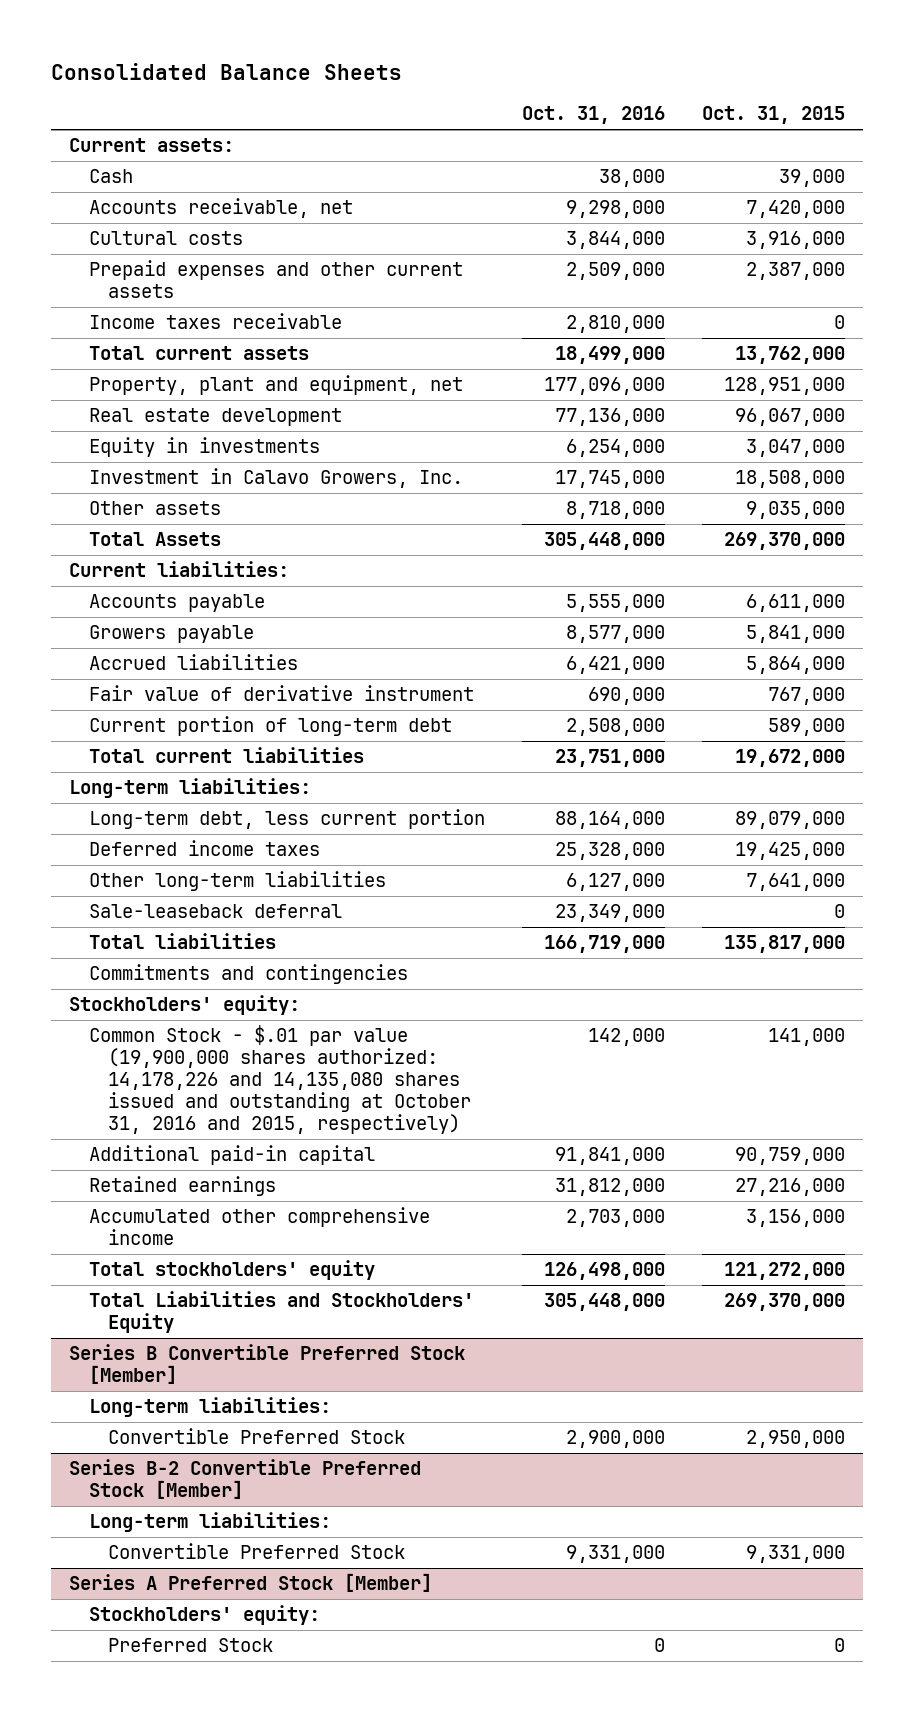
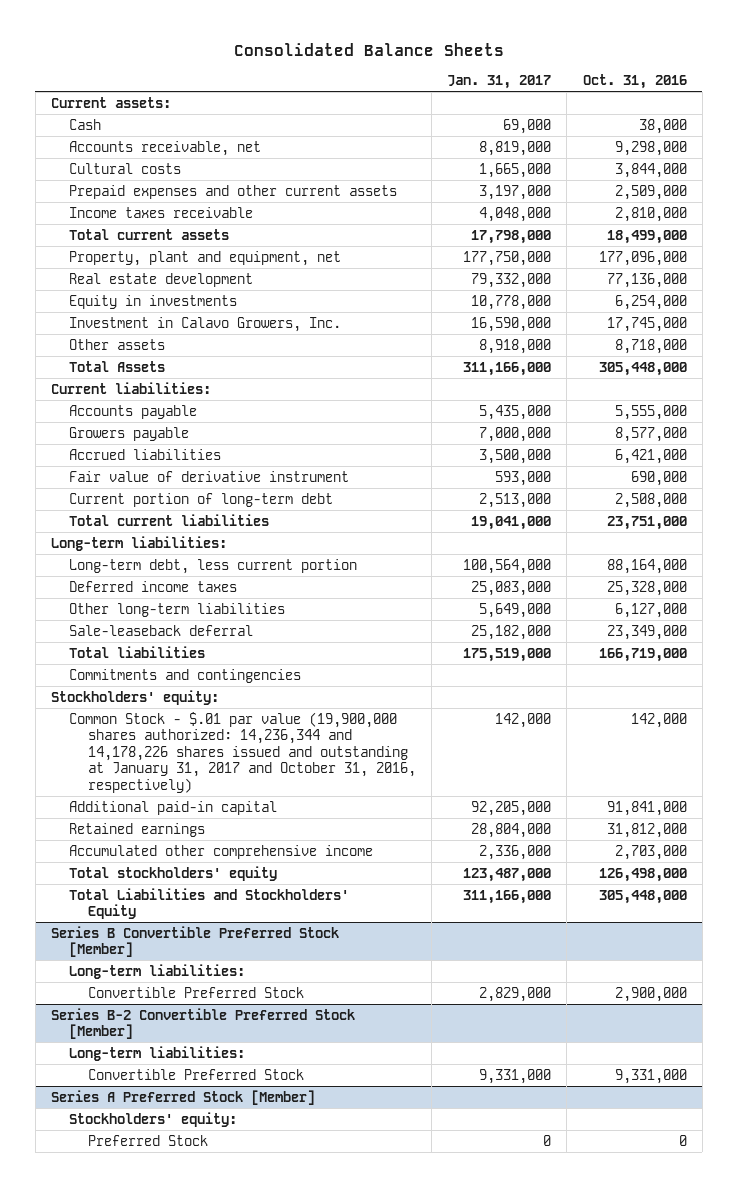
- | Oct. 31, 2016 | Oct. 31, 2015
+ | Jan. 31, 2017 | Oct. 31, 2016
- Common Stock - $.01 par value (19,900,000 shares authorized: 14,178,226 and 14,135,080 shares issued and outstanding at October 31, 2016 and 2015, respectively) | 142,000 | 141,000
+ Common Stock - $.01 par value (19,900,000 shares authorized: 14,236,344 and 14,178,226 shares issued and outstanding at January 31, 2017 and October 31, 2016, respectively) | 142,000 | 142,000

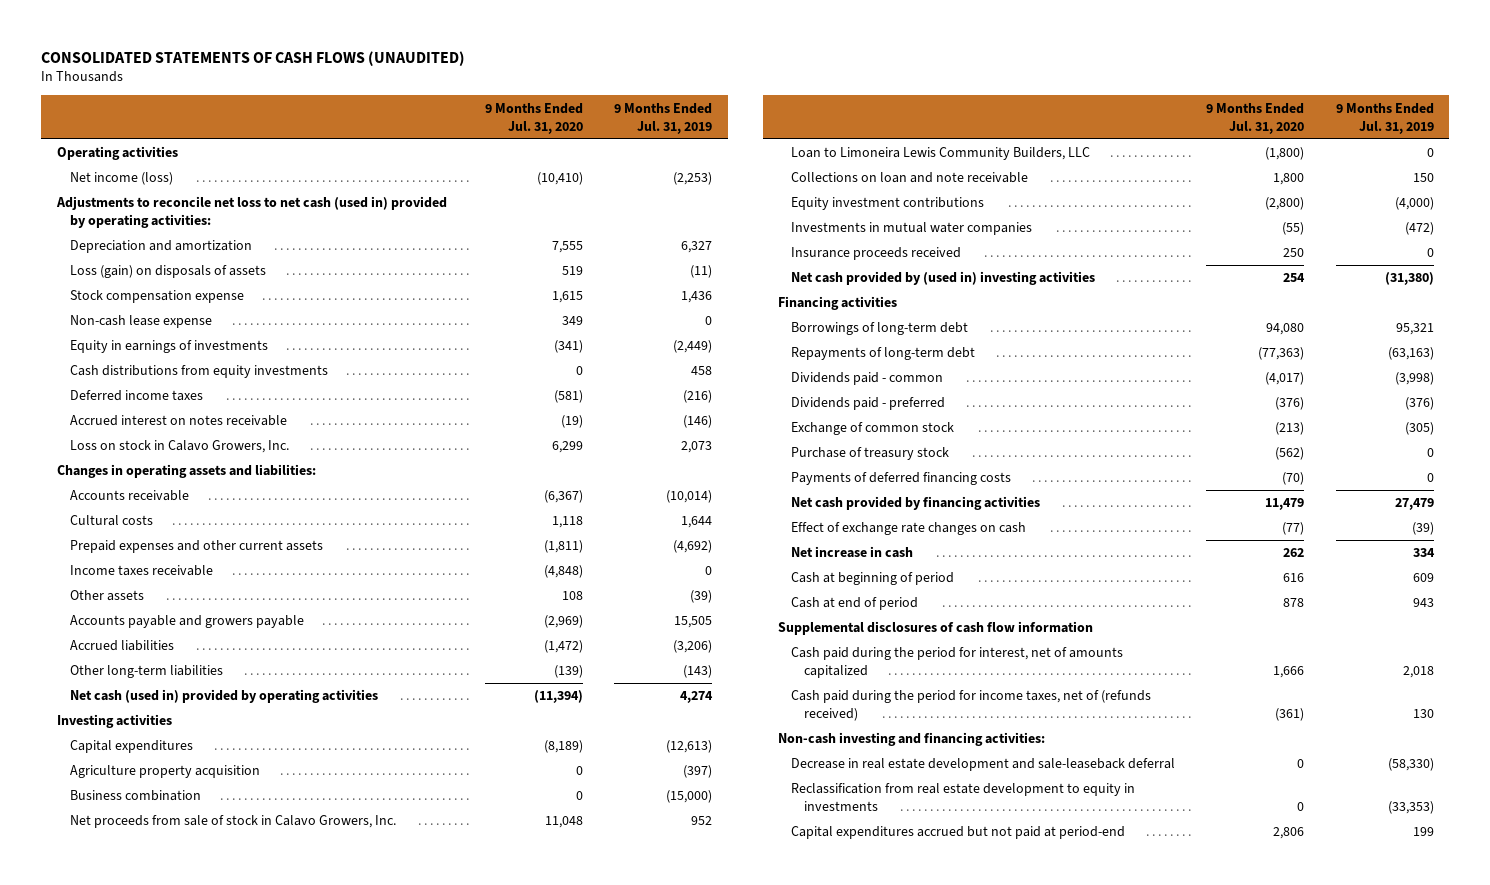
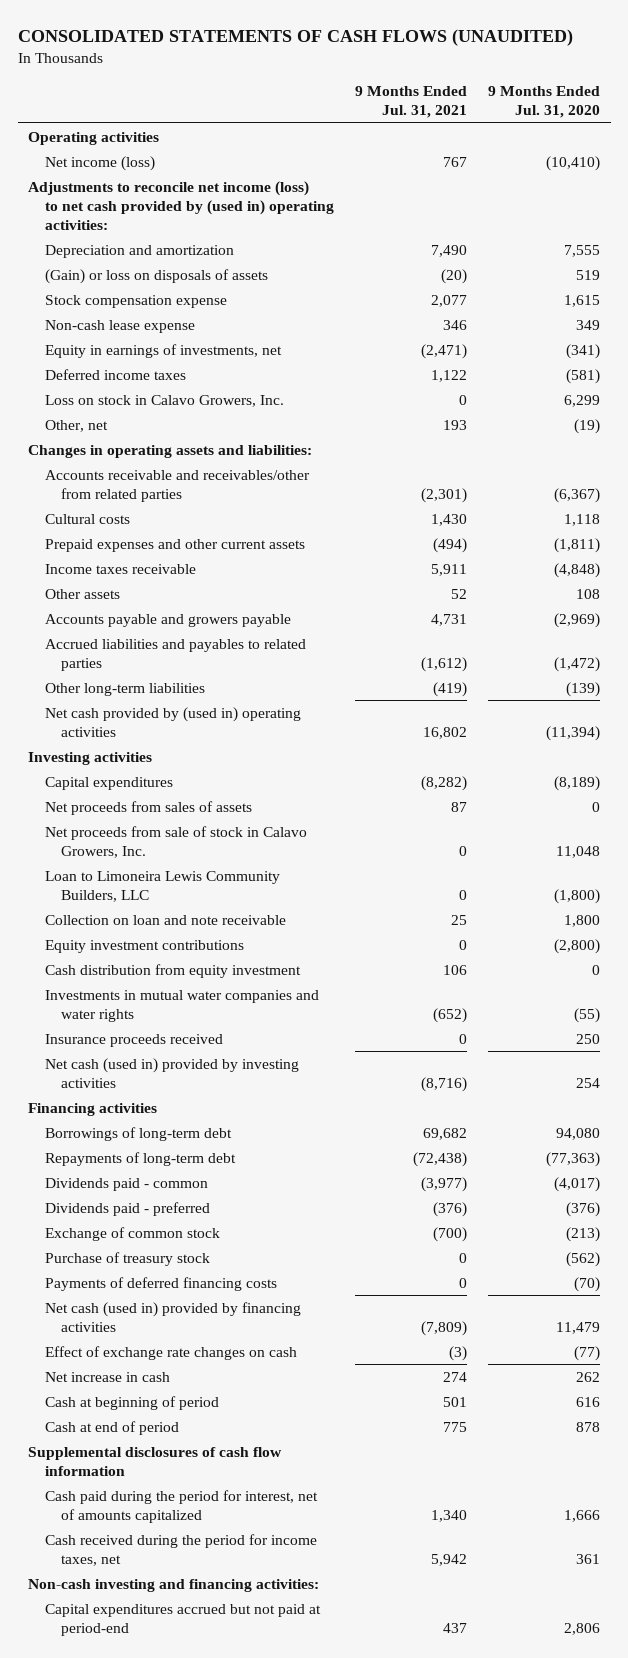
- | 9 Months Ended Jul. 31, 2020 | 9 Months Ended Jul. 31, 2019
+ | 9 Months Ended Jul. 31, 2021 | 9 Months Ended Jul. 31, 2020
- Adjustments to reconcile net loss to net cash (used in) provided by operating activities:
+ Adjustments to reconcile net income (loss) to net cash provided by (used in) operating activities:
- Loss (gain) on disposals of assets | 519 | (11)
+ (Gain) or loss on disposals of assets | (20) | 519
- Equity in earnings of investments | (341) | (2,449)
- Cash distributions from equity investments | 0 | 458
+ Equity in earnings of investments, net | (2,471) | (341)
- Accrued interest on notes receivable | (19) | (146)
+ Other, net | 193 | (19)
- Accounts receivable | (6,367) | (10,014)
+ Accounts receivable and receivables/other from related parties | (2,301) | (6,367)
- Accrued liabilities | (1,472) | (3,206)
+ Accrued liabilities and payables to related parties | (1,612) | (1,472)
- Net cash (used in) provided by operating activities | (11,394) | 4,274
+ Net cash provided by (used in) operating activities | 16,802 | (11,394)
- Agriculture property acquisition | 0 | (397)
- Business combination | 0 | (15,000)
+ Net proceeds from sales of assets | 87 | 0
- Collections on loan and note receivable | 1,800 | 150
+ Collection on loan and note receivable | 25 | 1,800
- Investments in mutual water companies | (55) | (472)
+ Cash distribution from equity investment | 106 | 0
+ Investments in mutual water companies and water rights | (652) | (55)
- Net cash provided by (used in) investing activities | 254 | (31,380)
+ Net cash (used in) provided by investing activities | (8,716) | 254
- Net cash provided by financing activities | 11,479 | 27,479
+ Net cash (used in) provided by financing activities | (7,809) | 11,479
- Cash paid during the period for income taxes, net of (refunds received) | (361) | 130
+ Cash received during the period for income taxes, net | 5,942 | 361
- Decrease in real estate development and sale-leaseback deferral | 0 | (58,330)
- Reclassification from real estate development to equity in investments | 0 | (33,353)

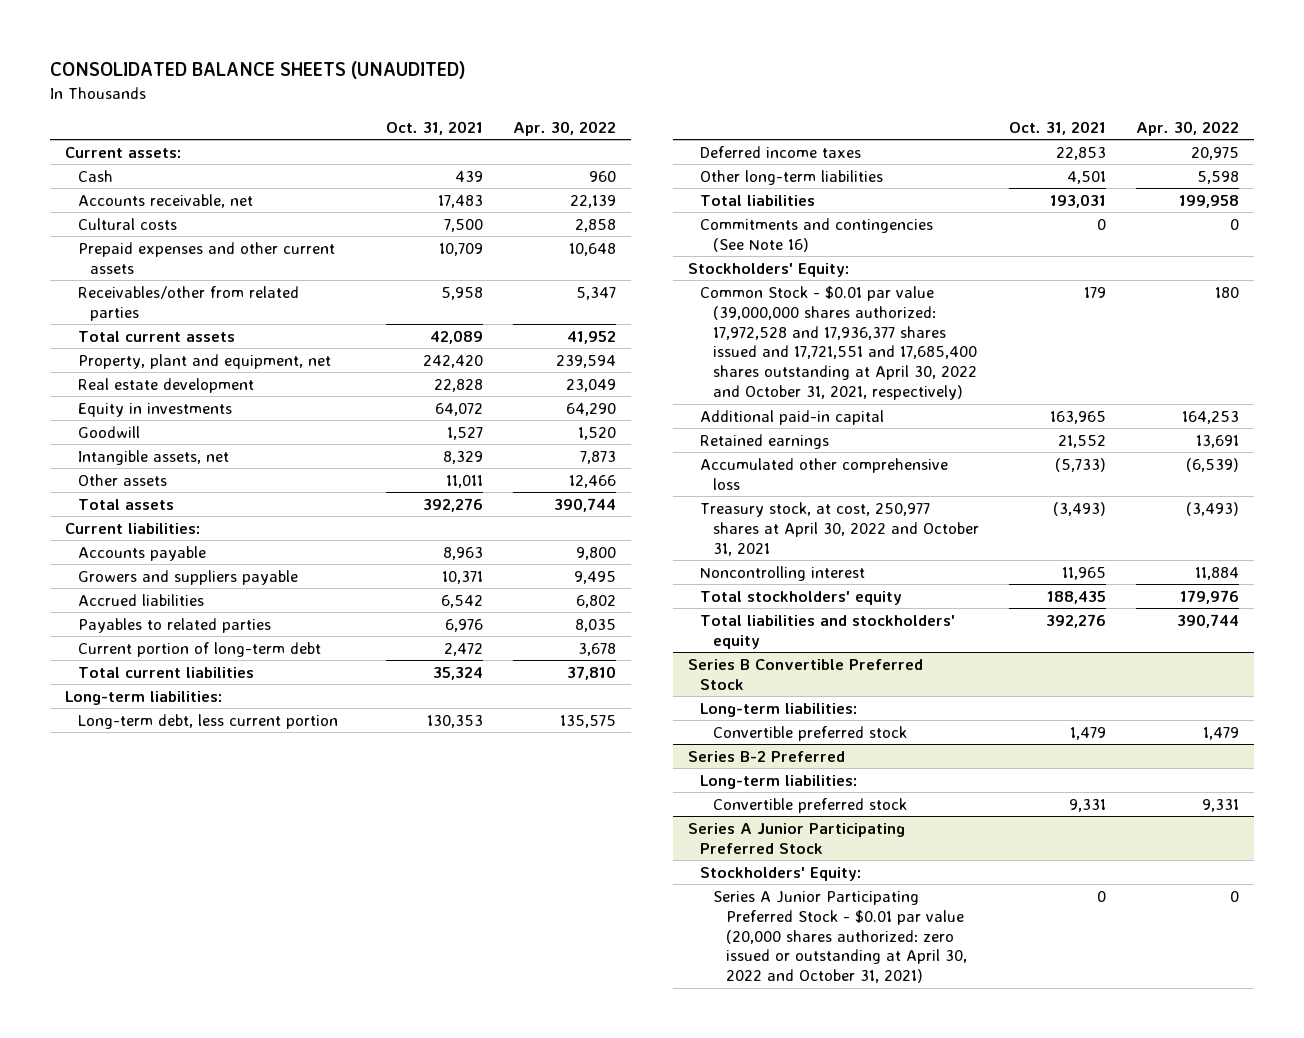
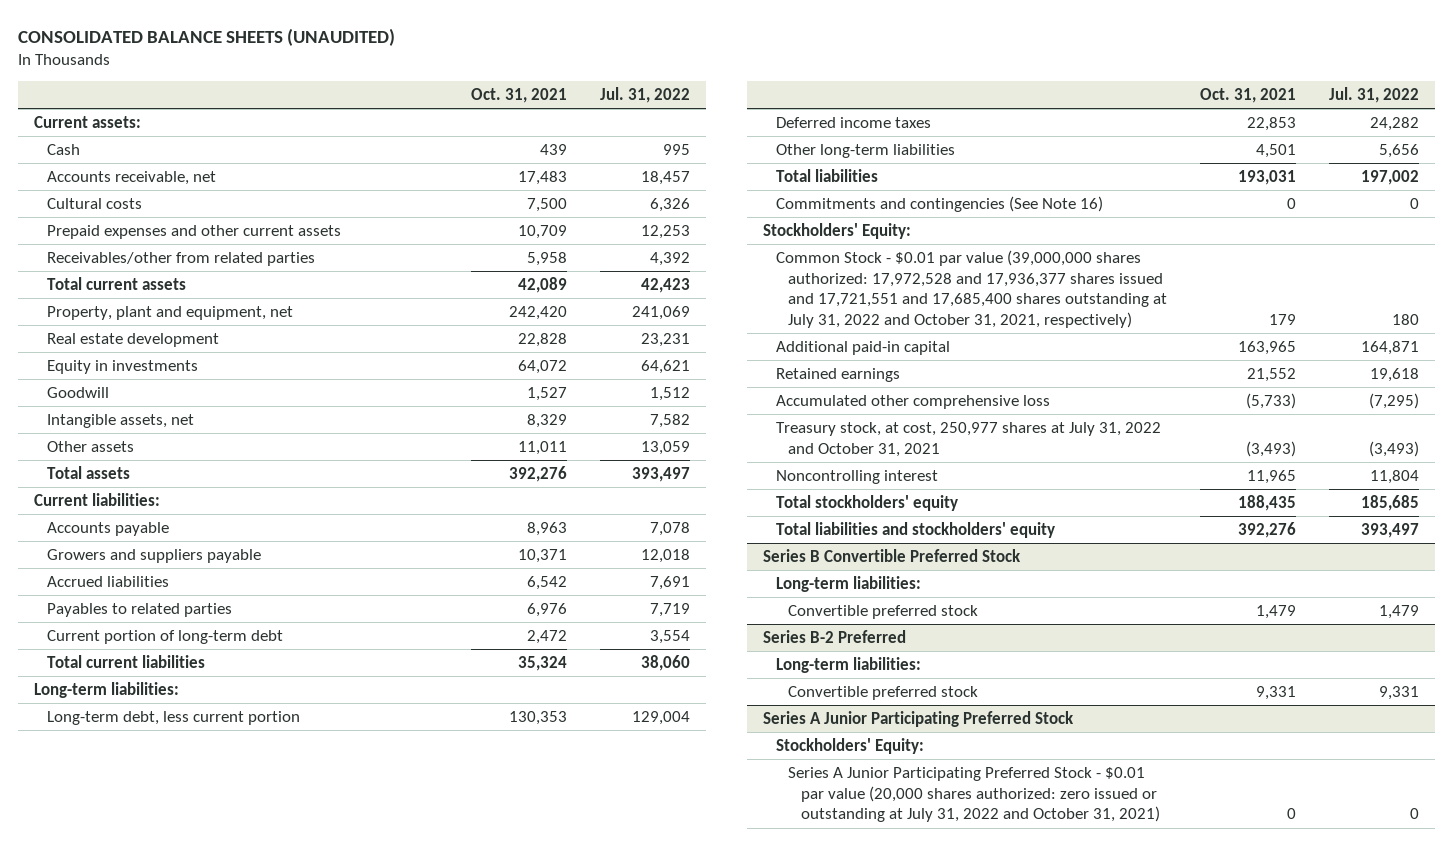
- | Oct. 31, 2021 | Apr. 30, 2022
+ | Oct. 31, 2021 | Jul. 31, 2022
- Common Stock - $0.01 par value (39,000,000 shares authorized: 17,972,528 and 17,936,377 shares issued and 17,721,551 and 17,685,400 shares outstanding at April 30, 2022 and October 31, 2021, respectively) | 179 | 180
+ Common Stock - $0.01 par value (39,000,000 shares authorized: 17,972,528 and 17,936,377 shares issued and 17,721,551 and 17,685,400 shares outstanding at July 31, 2022 and October 31, 2021, respectively) | 179 | 180
- Treasury stock, at cost, 250,977 shares at April 30, 2022 and October 31, 2021 | (3,493) | (3,493)
+ Treasury stock, at cost, 250,977 shares at July 31, 2022 and October 31, 2021 | (3,493) | (3,493)
@ Series A Junior Participating Preferred Stock
- Series A Junior Participating Preferred Stock - $0.01 par value (20,000 shares authorized: zero issued or outstanding at April 30, 2022 and October 31, 2021) | 0 | 0
+ Series A Junior Participating Preferred Stock - $0.01 par value (20,000 shares authorized: zero issued or outstanding at July 31, 2022 and October 31, 2021) | 0 | 0

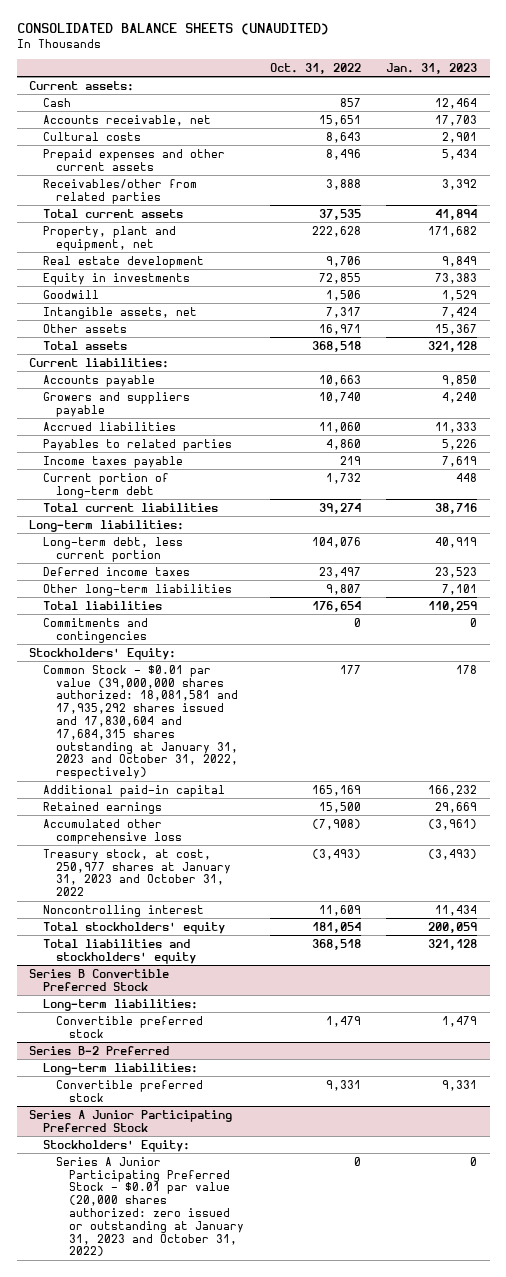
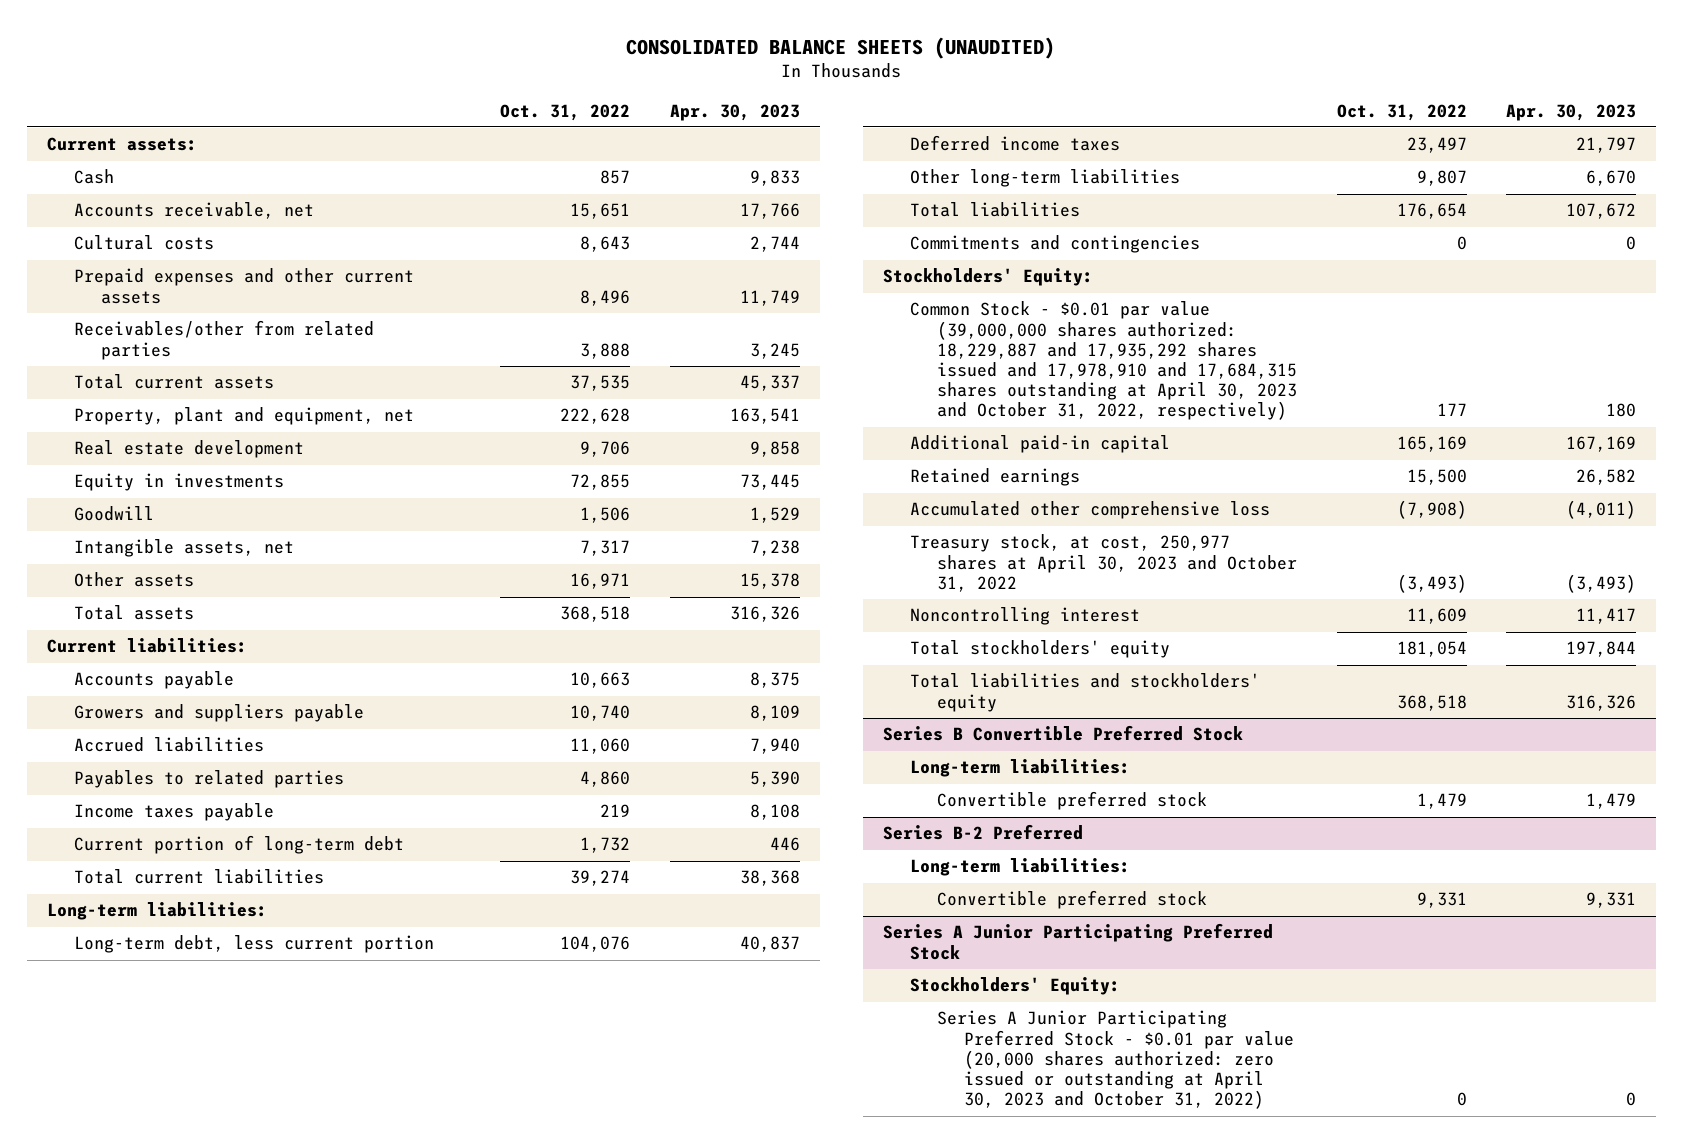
- | Oct. 31, 2022 | Jan. 31, 2023
+ | Oct. 31, 2022 | Apr. 30, 2023
- Common Stock - $0.01 par value (39,000,000 shares authorized: 18,081,581 and 17,935,292 shares issued and 17,830,604 and 17,684,315 shares outstanding at January 31, 2023 and October 31, 2022, respectively) | 177 | 178
+ Common Stock - $0.01 par value (39,000,000 shares authorized: 18,229,887 and 17,935,292 shares issued and 17,978,910 and 17,684,315 shares outstanding at April 30, 2023 and October 31, 2022, respectively) | 177 | 180
- Treasury stock, at cost, 250,977 shares at January 31, 2023 and October 31, 2022 | (3,493) | (3,493)
+ Treasury stock, at cost, 250,977 shares at April 30, 2023 and October 31, 2022 | (3,493) | (3,493)
@ Series A Junior Participating Preferred Stock
- Series A Junior Participating Preferred Stock - $0.01 par value (20,000 shares authorized: zero issued or outstanding at January 31, 2023 and October 31, 2022) | 0 | 0
+ Series A Junior Participating Preferred Stock - $0.01 par value (20,000 shares authorized: zero issued or outstanding at April 30, 2023 and October 31, 2022) | 0 | 0

